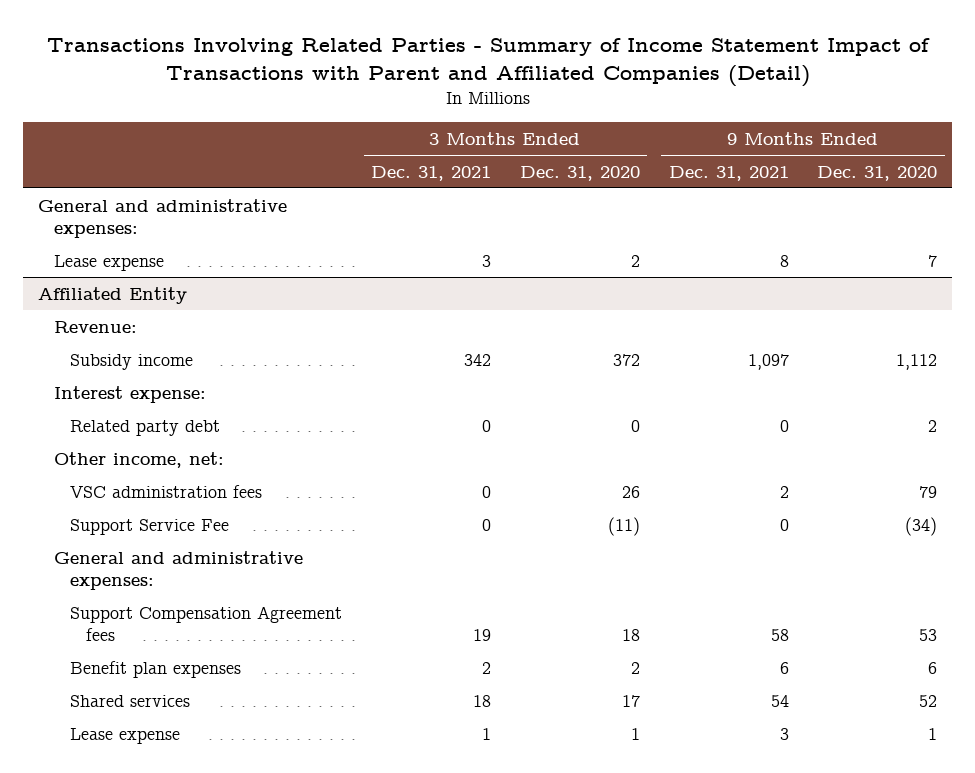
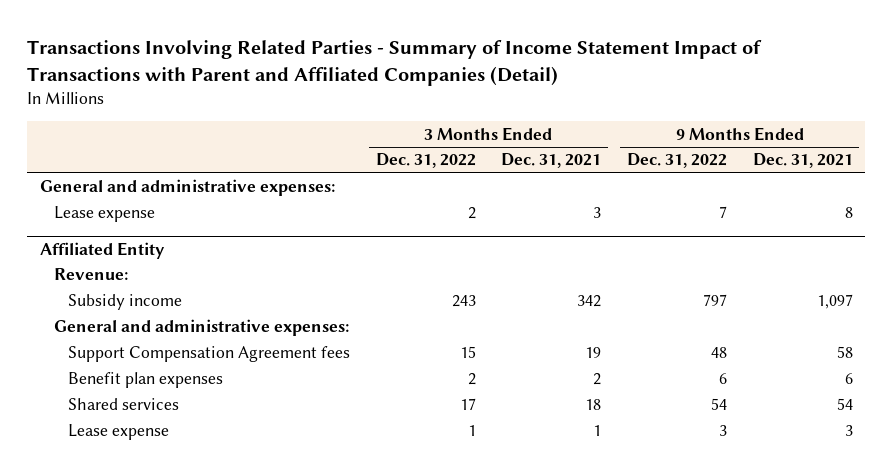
- | 3 Months Ended Dec. 31, 2021 | 3 Months Ended Dec. 31, 2020 | 9 Months Ended Dec. 31, 2021 | 9 Months Ended Dec. 31, 2020
+ | 3 Months Ended Dec. 31, 2022 | 3 Months Ended Dec. 31, 2021 | 9 Months Ended Dec. 31, 2022 | 9 Months Ended Dec. 31, 2021
@ Affiliated Entity
- Interest expense:
- Related party debt | 0 | 0 | 0 | 2
- Other income, net:
- VSC administration fees | 0 | 26 | 2 | 79
- Support Service Fee | 0 | (11) | 0 | (34)

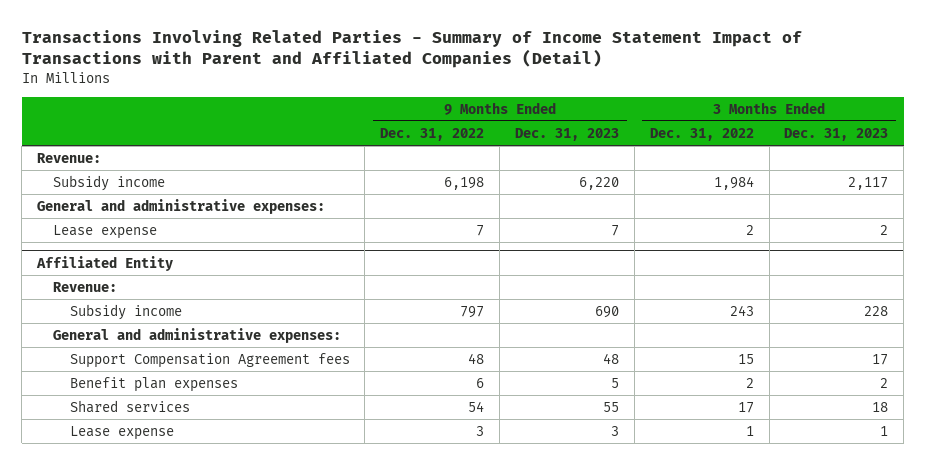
- | 3 Months Ended Dec. 31, 2022 | 3 Months Ended Dec. 31, 2021 | 9 Months Ended Dec. 31, 2022 | 9 Months Ended Dec. 31, 2021
+ | 9 Months Ended Dec. 31, 2022 | 9 Months Ended Dec. 31, 2023 | 3 Months Ended Dec. 31, 2022 | 3 Months Ended Dec. 31, 2023
+ Revenue:
+ Subsidy income | 6,198 | 6,220 | 1,984 | 2,117

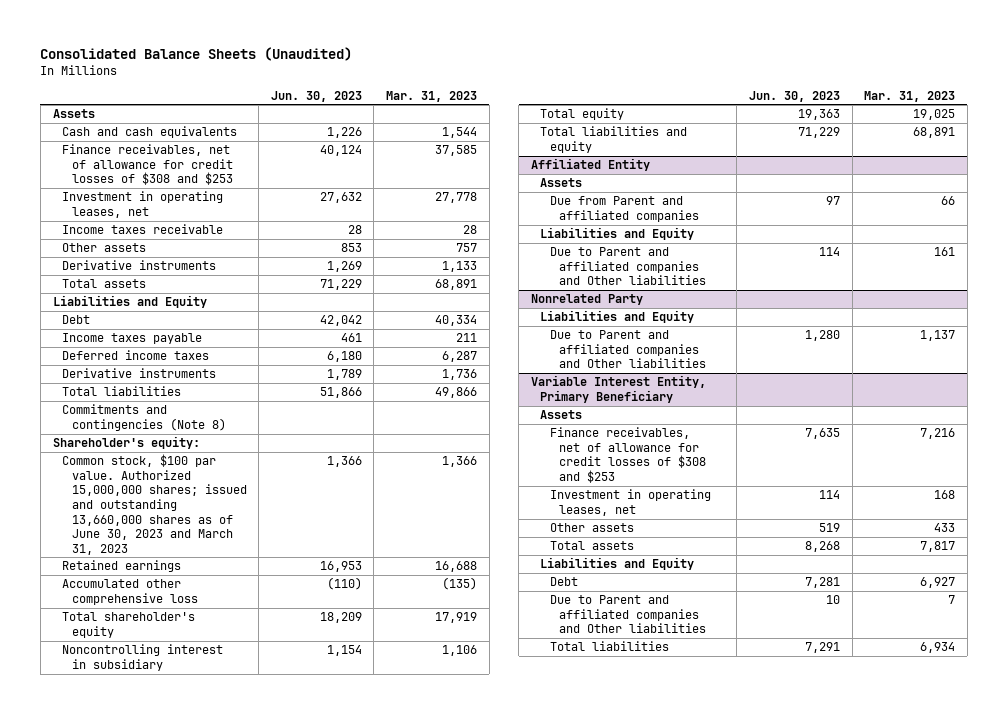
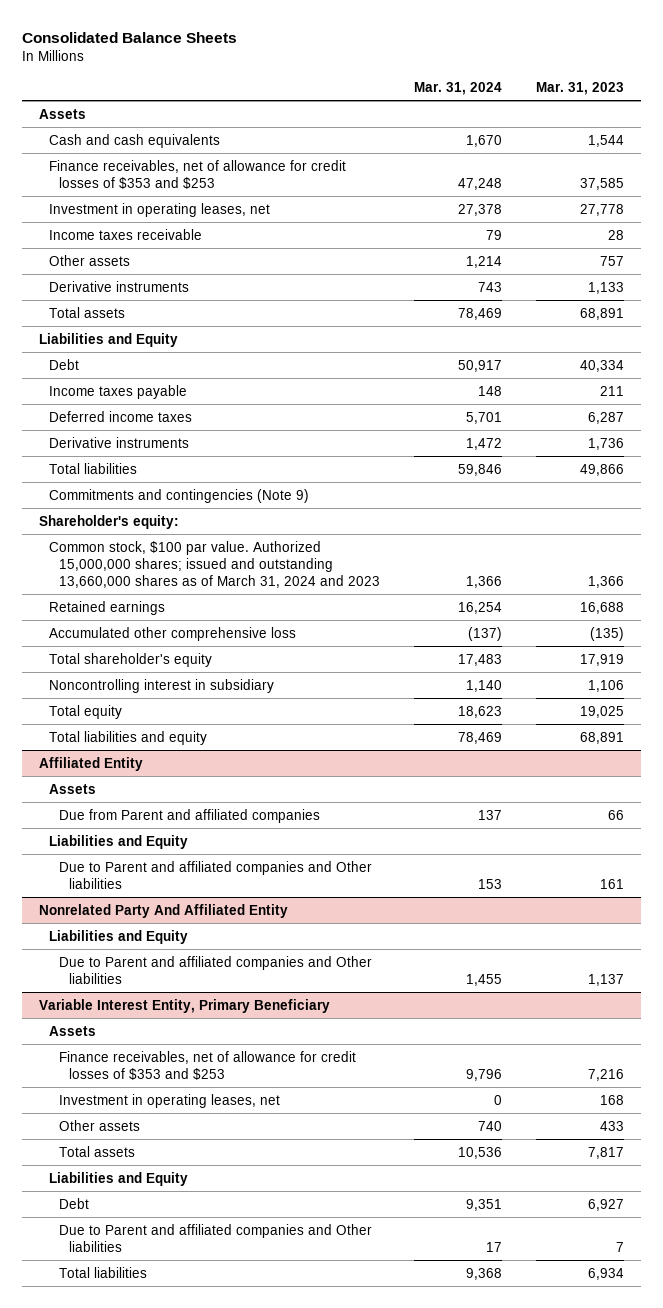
- Consolidated Balance Sheets (Unaudited)
+ Consolidated Balance Sheets
- | Jun. 30, 2023 | Mar. 31, 2023
+ | Mar. 31, 2024 | Mar. 31, 2023
- Finance receivables, net of allowance for credit losses of $308 and $253 | 40,124 | 37,585
+ Finance receivables, net of allowance for credit losses of $353 and $253 | 47,248 | 37,585
- Commitments and contingencies (Note 8)
+ Commitments and contingencies (Note 9)
- Common stock, $100 par value. Authorized 15,000,000 shares; issued and outstanding 13,660,000 shares as of June 30, 2023 and March 31, 2023 | 1,366 | 1,366
+ Common stock, $100 par value. Authorized 15,000,000 shares; issued and outstanding 13,660,000 shares as of March 31, 2024 and 2023 | 1,366 | 1,366
- Nonrelated Party
+ Nonrelated Party And Affiliated Entity
@ Variable Interest Entity, Primary Beneficiary
- Finance receivables, net of allowance for credit losses of $308 and $253 | 7,635 | 7,216
+ Finance receivables, net of allowance for credit losses of $353 and $253 | 9,796 | 7,216

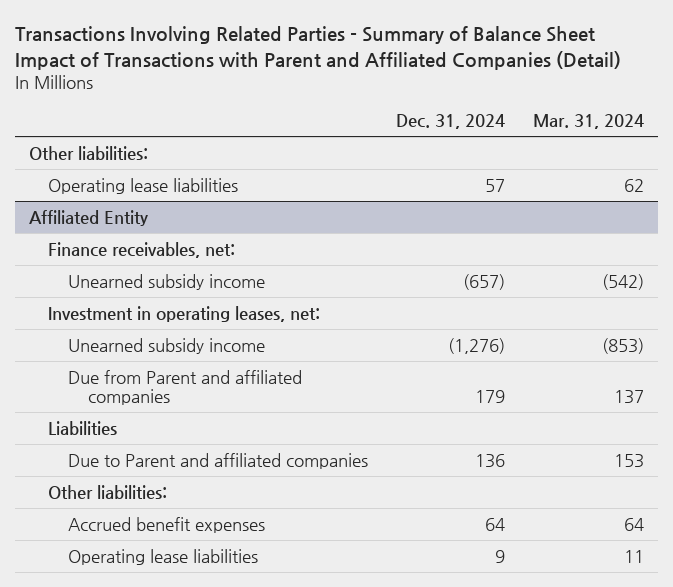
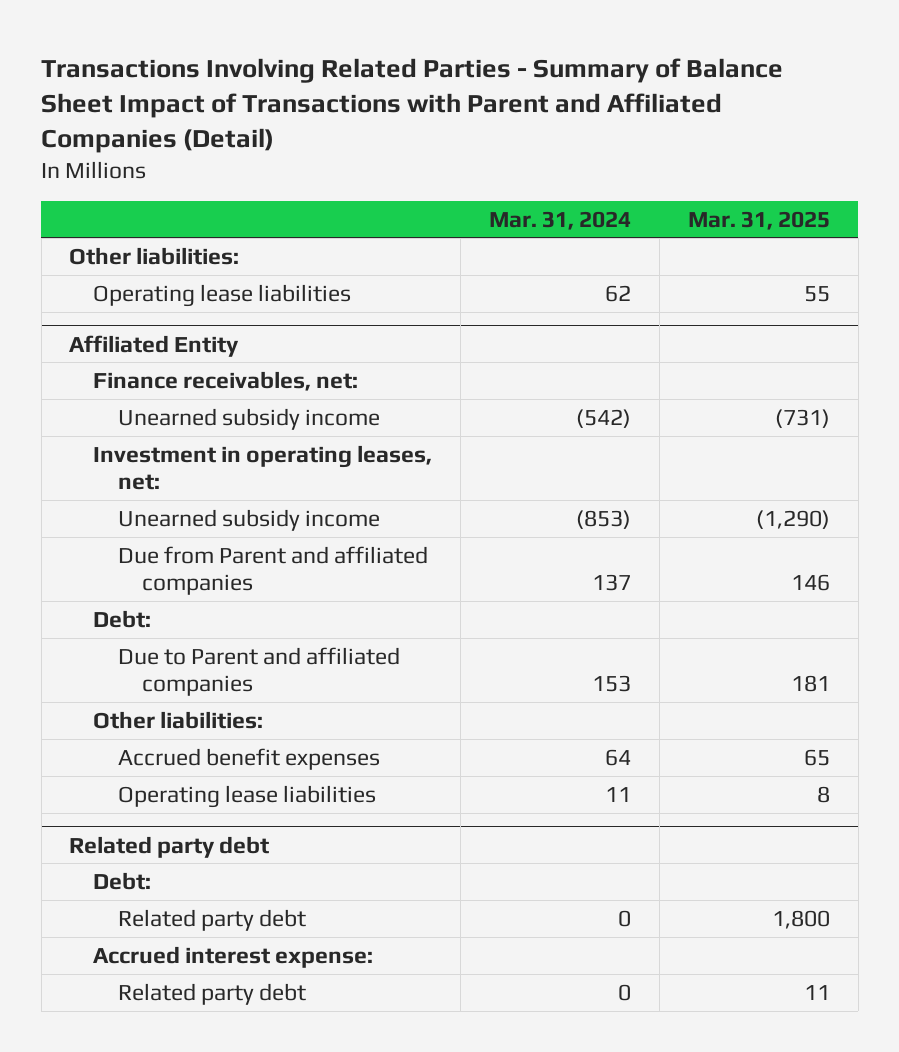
- | Dec. 31, 2024 | Mar. 31, 2024
+ | Mar. 31, 2024 | Mar. 31, 2025
@ Affiliated Entity
- Liabilities
+ Debt:
+ Related party debt
+ Debt:
+ Related party debt | 0 | 1,800
+ Accrued interest expense:
+ Related party debt | 0 | 11

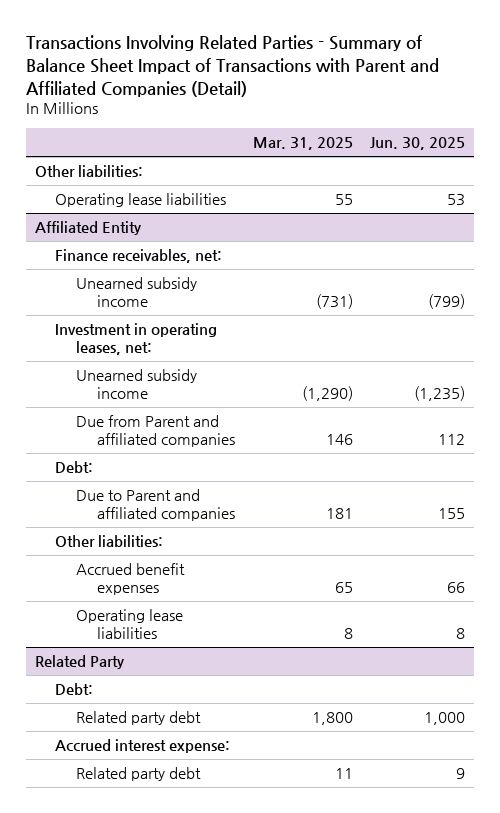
- | Mar. 31, 2024 | Mar. 31, 2025
+ | Mar. 31, 2025 | Jun. 30, 2025
- Related party debt
+ Related Party

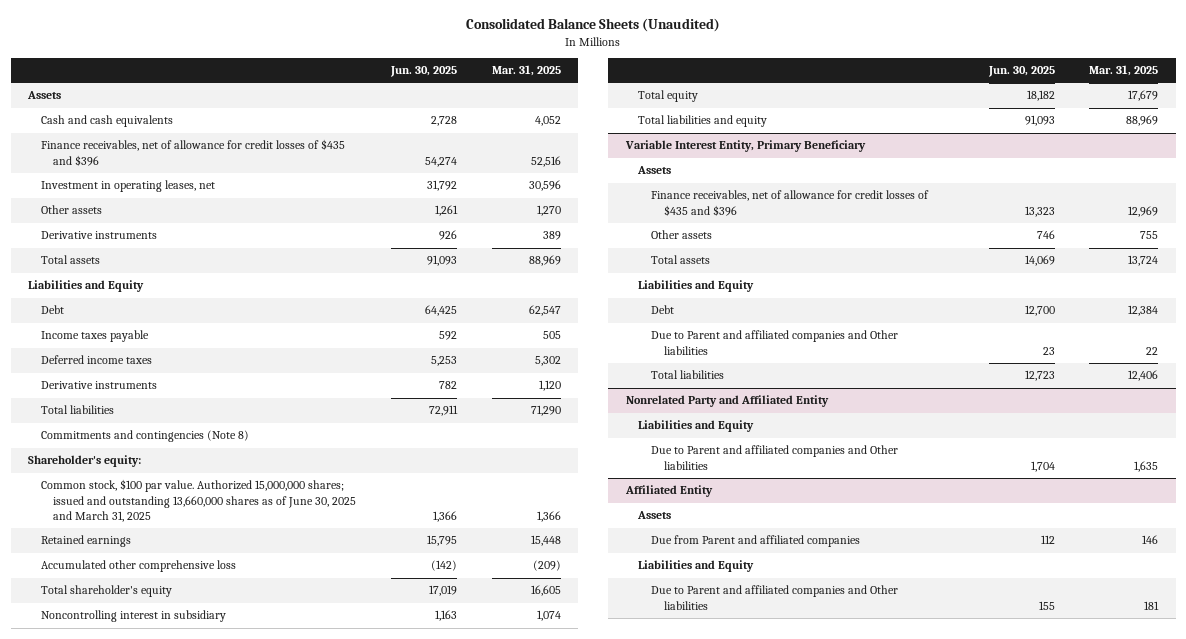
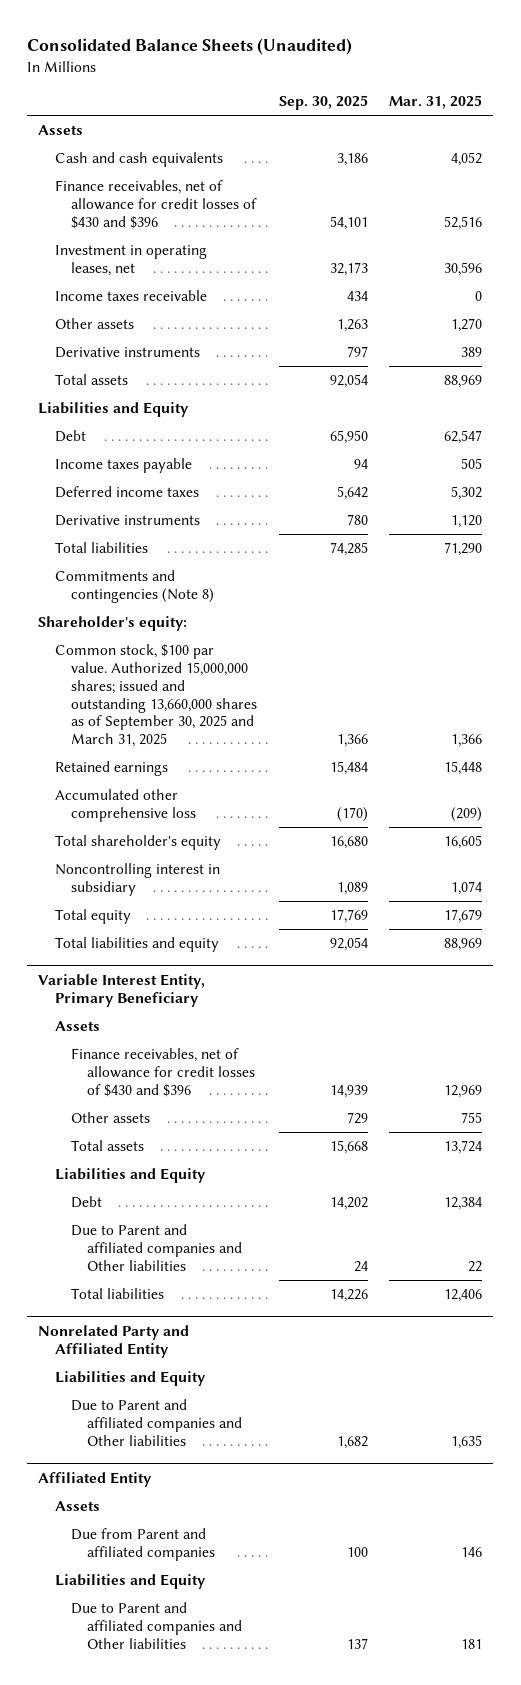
- | Jun. 30, 2025 | Mar. 31, 2025
+ | Sep. 30, 2025 | Mar. 31, 2025
- Finance receivables, net of allowance for credit losses of $435 and $396 | 54,274 | 52,516
+ Finance receivables, net of allowance for credit losses of $430 and $396 | 54,101 | 52,516
+ Income taxes receivable | 434 | 0
- Common stock, $100 par value. Authorized 15,000,000 shares; issued and outstanding 13,660,000 shares as of June 30, 2025 and March 31, 2025 | 1,366 | 1,366
+ Common stock, $100 par value. Authorized 15,000,000 shares; issued and outstanding 13,660,000 shares as of September 30, 2025 and March 31, 2025 | 1,366 | 1,366
@ Variable Interest Entity, Primary Beneficiary
- Finance receivables, net of allowance for credit losses of $435 and $396 | 13,323 | 12,969
+ Finance receivables, net of allowance for credit losses of $430 and $396 | 14,939 | 12,969

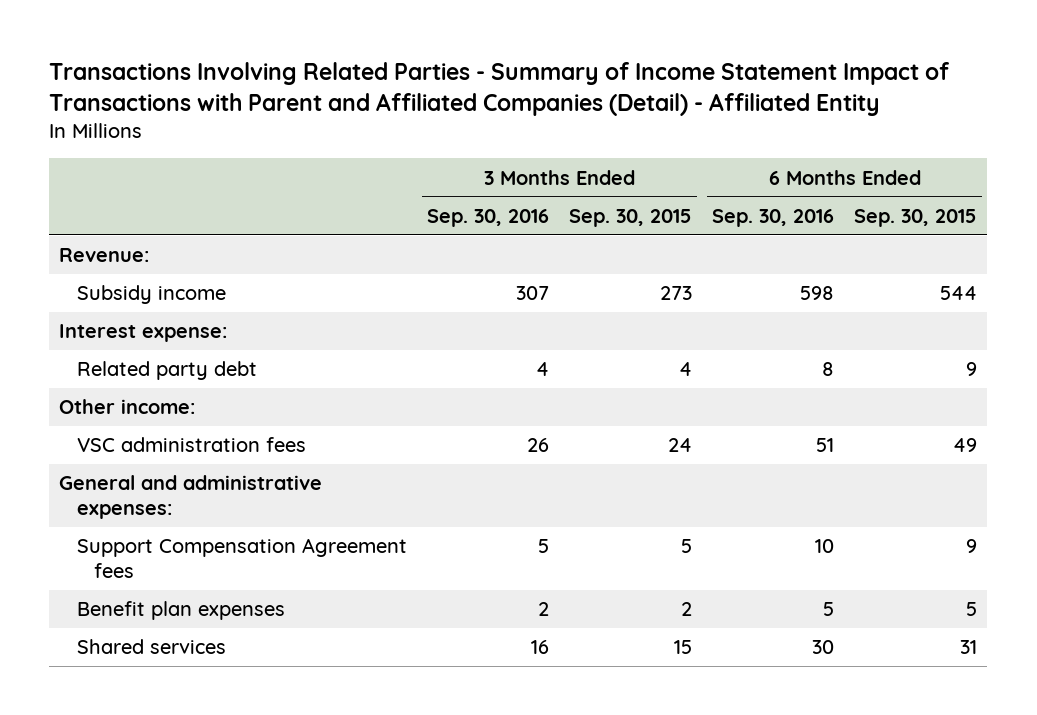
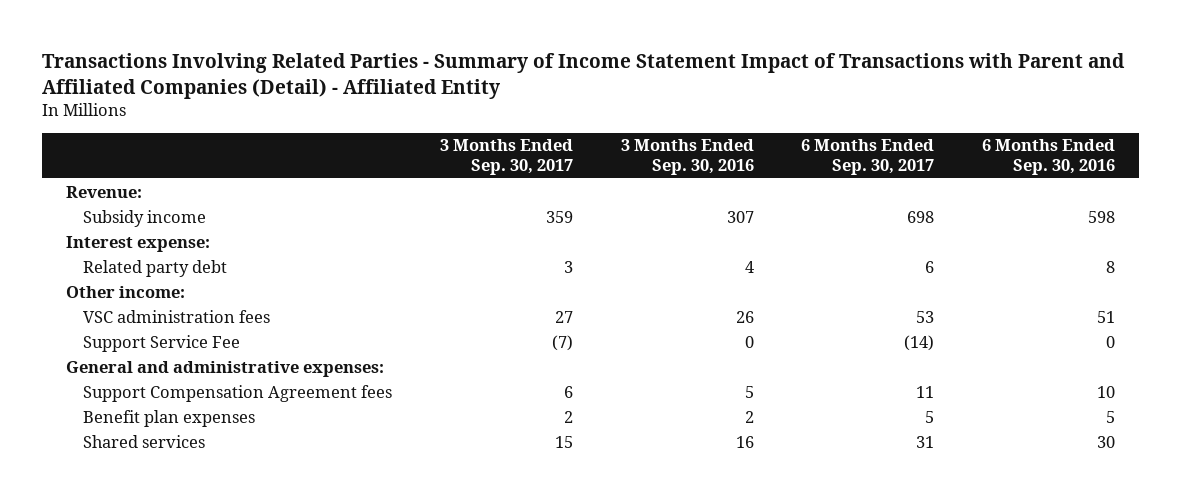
- | 3 Months Ended Sep. 30, 2016 | 3 Months Ended Sep. 30, 2015 | 6 Months Ended Sep. 30, 2016 | 6 Months Ended Sep. 30, 2015
+ | 3 Months Ended Sep. 30, 2017 | 3 Months Ended Sep. 30, 2016 | 6 Months Ended Sep. 30, 2017 | 6 Months Ended Sep. 30, 2016
+ Support Service Fee | (7) | 0 | (14) | 0

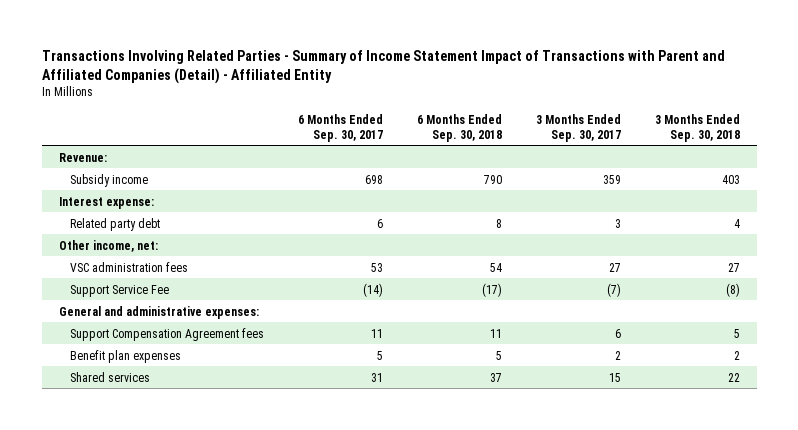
- | 3 Months Ended Sep. 30, 2017 | 3 Months Ended Sep. 30, 2016 | 6 Months Ended Sep. 30, 2017 | 6 Months Ended Sep. 30, 2016
+ | 6 Months Ended Sep. 30, 2017 | 6 Months Ended Sep. 30, 2018 | 3 Months Ended Sep. 30, 2017 | 3 Months Ended Sep. 30, 2018
- Other income:
+ Other income, net:

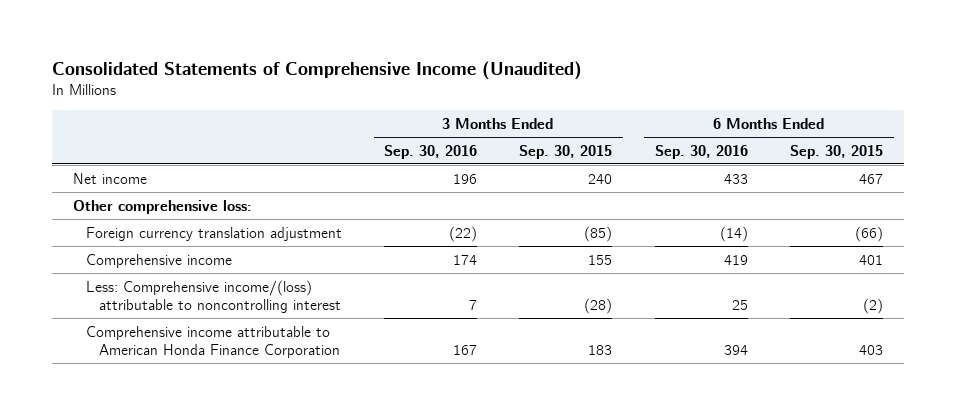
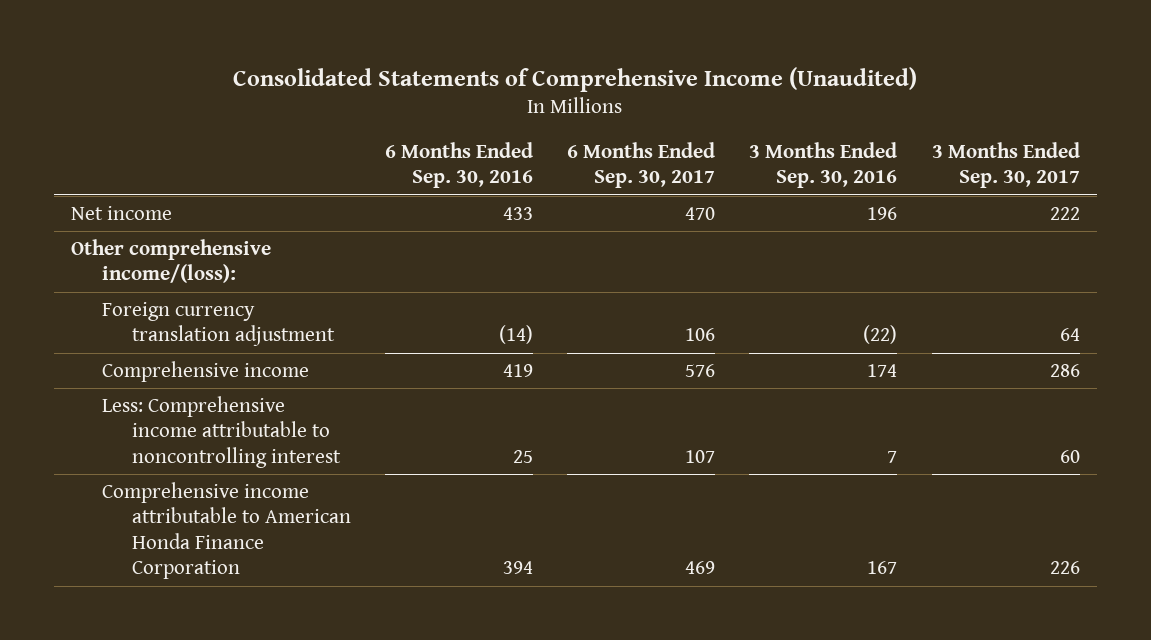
- | 3 Months Ended Sep. 30, 2016 | 3 Months Ended Sep. 30, 2015 | 6 Months Ended Sep. 30, 2016 | 6 Months Ended Sep. 30, 2015
+ | 6 Months Ended Sep. 30, 2016 | 6 Months Ended Sep. 30, 2017 | 3 Months Ended Sep. 30, 2016 | 3 Months Ended Sep. 30, 2017
- Other comprehensive loss:
+ Other comprehensive income/(loss):
- Less: Comprehensive income/(loss) attributable to noncontrolling interest | 7 | (28) | 25 | (2)
+ Less: Comprehensive income attributable to noncontrolling interest | 25 | 107 | 7 | 60

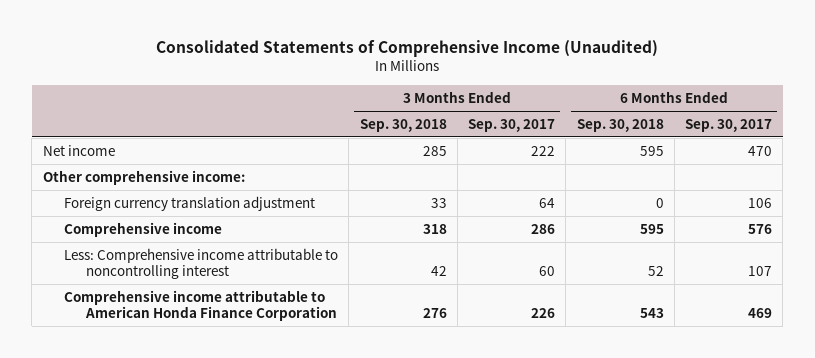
- | 6 Months Ended Sep. 30, 2016 | 6 Months Ended Sep. 30, 2017 | 3 Months Ended Sep. 30, 2016 | 3 Months Ended Sep. 30, 2017
+ | 3 Months Ended Sep. 30, 2018 | 3 Months Ended Sep. 30, 2017 | 6 Months Ended Sep. 30, 2018 | 6 Months Ended Sep. 30, 2017
- Other comprehensive income/(loss):
+ Other comprehensive income:

